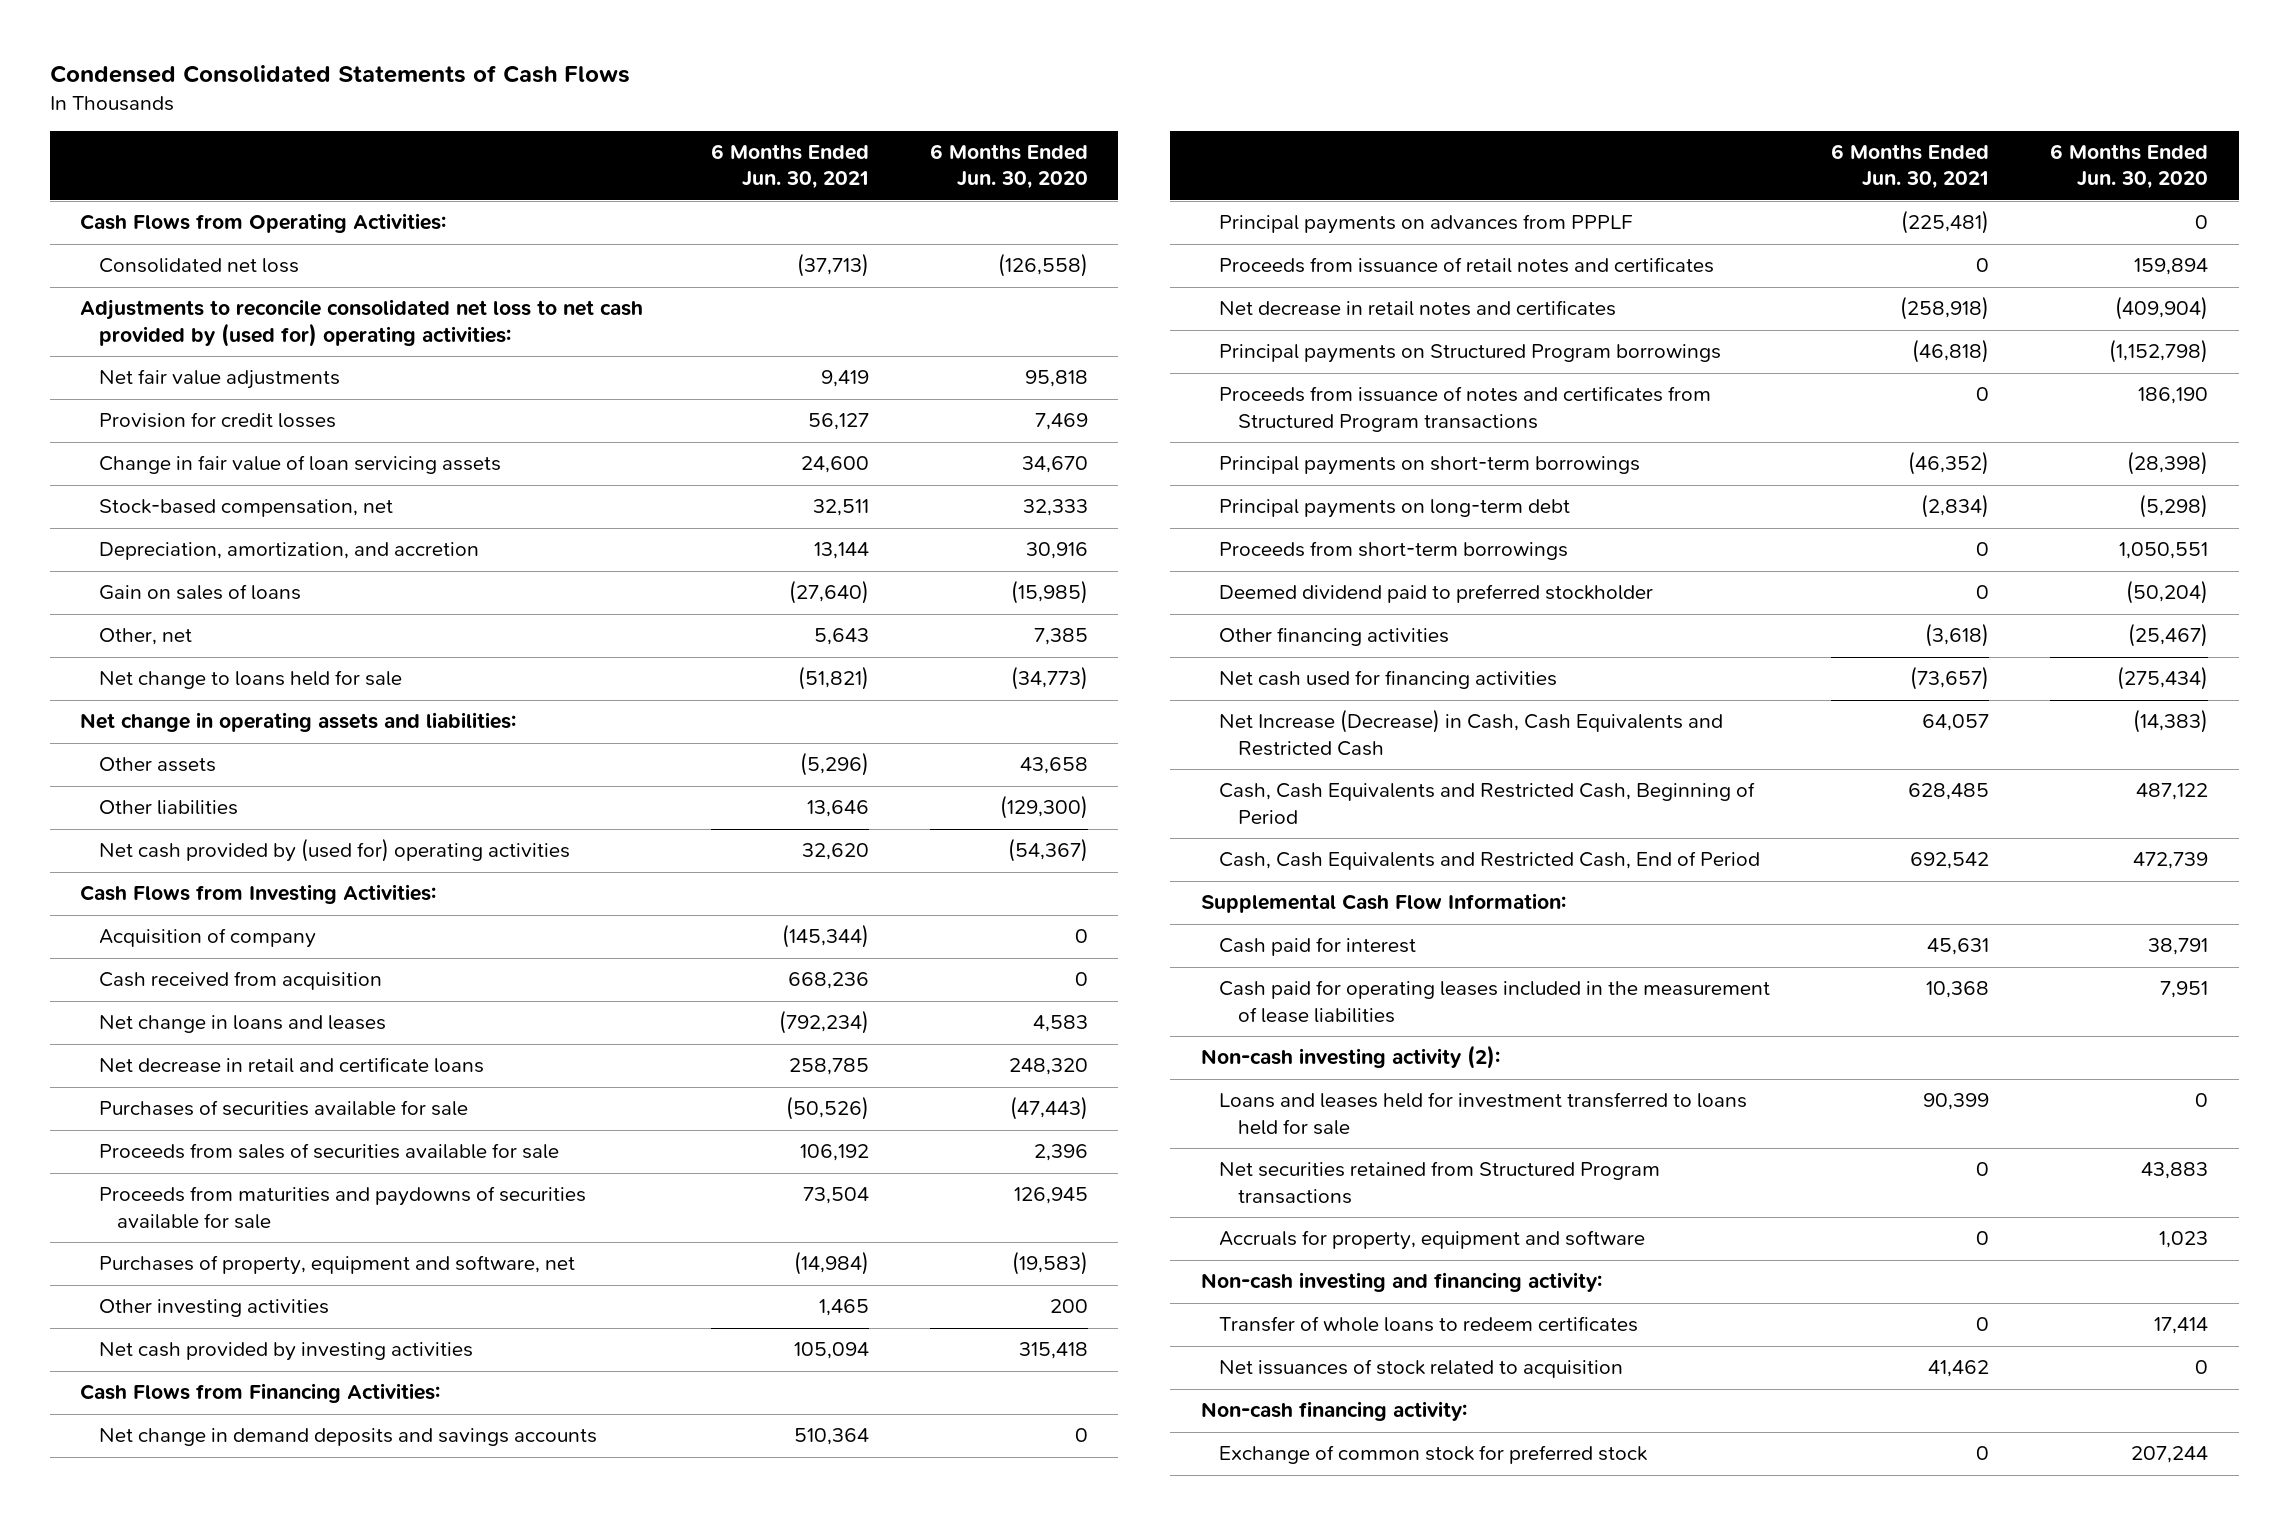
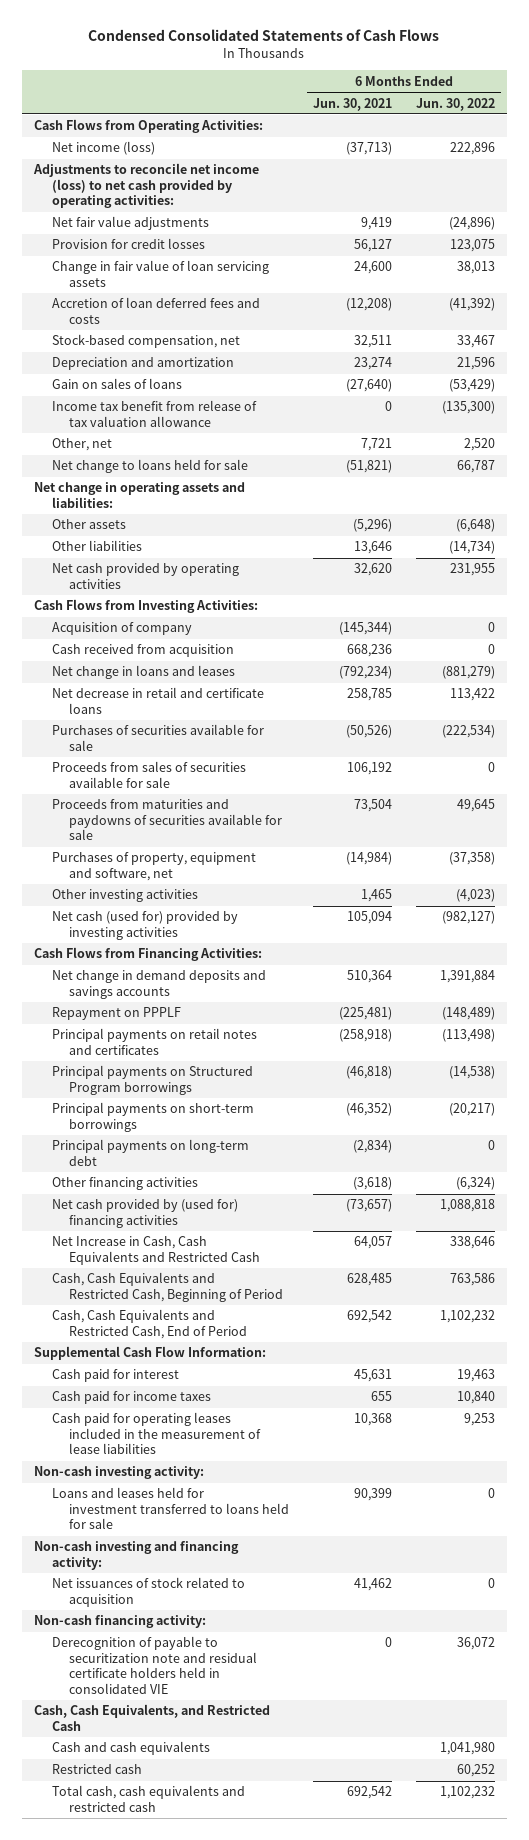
- | 6 Months Ended Jun. 30, 2021 | 6 Months Ended Jun. 30, 2020
+ | 6 Months Ended Jun. 30, 2021 | 6 Months Ended Jun. 30, 2022
- Consolidated net loss | (37,713) | (126,558)
- Adjustments to reconcile consolidated net loss to net cash provided by (used for) operating activities:
+ Net income (loss) | (37,713) | 222,896
+ Adjustments to reconcile net income (loss) to net cash provided by operating activities:
+ Accretion of loan deferred fees and costs | (12,208) | (41,392)
- Depreciation, amortization, and accretion | 13,144 | 30,916
+ Depreciation and amortization | 23,274 | 21,596
- Other, net | 5,643 | 7,385
+ Income tax benefit from release of tax valuation allowance | 0 | (135,300)
+ Other, net | 7,721 | 2,520
- Net cash provided by (used for) operating activities | 32,620 | (54,367)
+ Net cash provided by operating activities | 32,620 | 231,955
- Net cash provided by investing activities | 105,094 | 315,418
+ Net cash (used for) provided by investing activities | 105,094 | (982,127)
- Principal payments on advances from PPPLF | (225,481) | 0
- Proceeds from issuance of retail notes and certificates | 0 | 159,894
- Net decrease in retail notes and certificates | (258,918) | (409,904)
+ Repayment on PPPLF | (225,481) | (148,489)
+ Principal payments on retail notes and certificates | (258,918) | (113,498)
- Proceeds from issuance of notes and certificates from Structured Program transactions | 0 | 186,190
- Proceeds from short-term borrowings | 0 | 1,050,551
- Deemed dividend paid to preferred stockholder | 0 | (50,204)
- Net cash used for financing activities | (73,657) | (275,434)
- Net Increase (Decrease) in Cash, Cash Equivalents and Restricted Cash | 64,057 | (14,383)
+ Net cash provided by (used for) financing activities | (73,657) | 1,088,818
+ Net Increase in Cash, Cash Equivalents and Restricted Cash | 64,057 | 338,646
+ Cash paid for income taxes | 655 | 10,840
- Non-cash investing activity (2):
+ Non-cash investing activity:
- Net securities retained from Structured Program transactions | 0 | 43,883
- Accruals for property, equipment and software | 0 | 1,023
- Transfer of whole loans to redeem certificates | 0 | 17,414
- Exchange of common stock for preferred stock | 0 | 207,244
+ Derecognition of payable to securitization note and residual certificate holders held in consolidated VIE | 0 | 36,072
+ Cash, Cash Equivalents, and Restricted Cash
+ Cash and cash equivalents | | 1,041,980
+ Restricted cash | | 60,252
+ Total cash, cash equivalents and restricted cash | 692,542 | 1,102,232

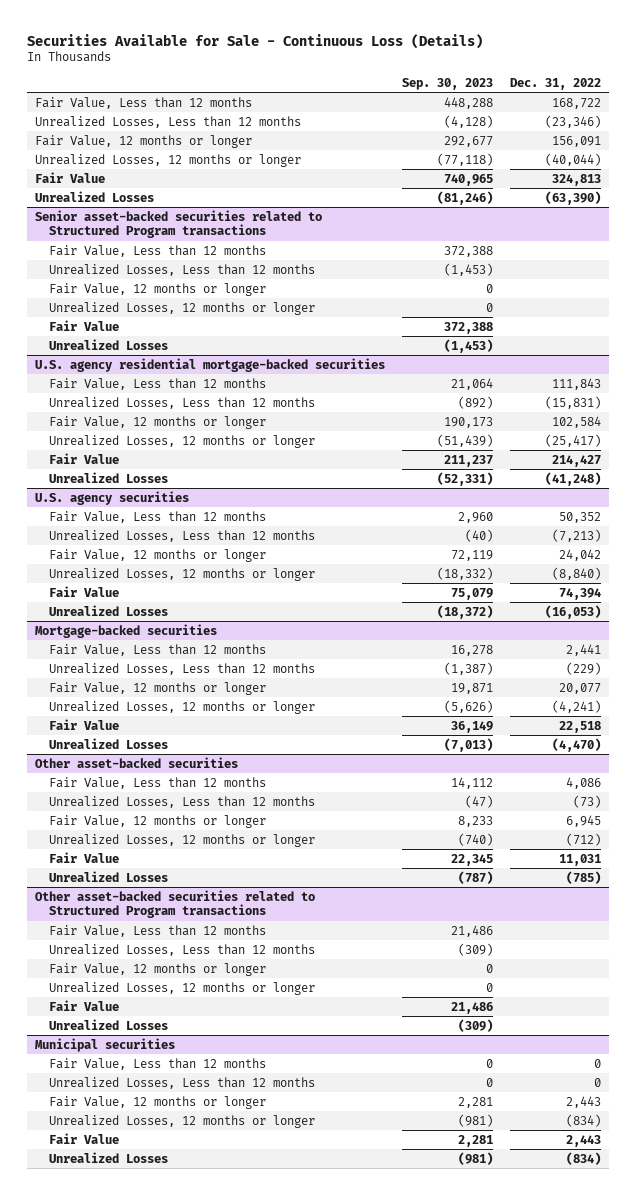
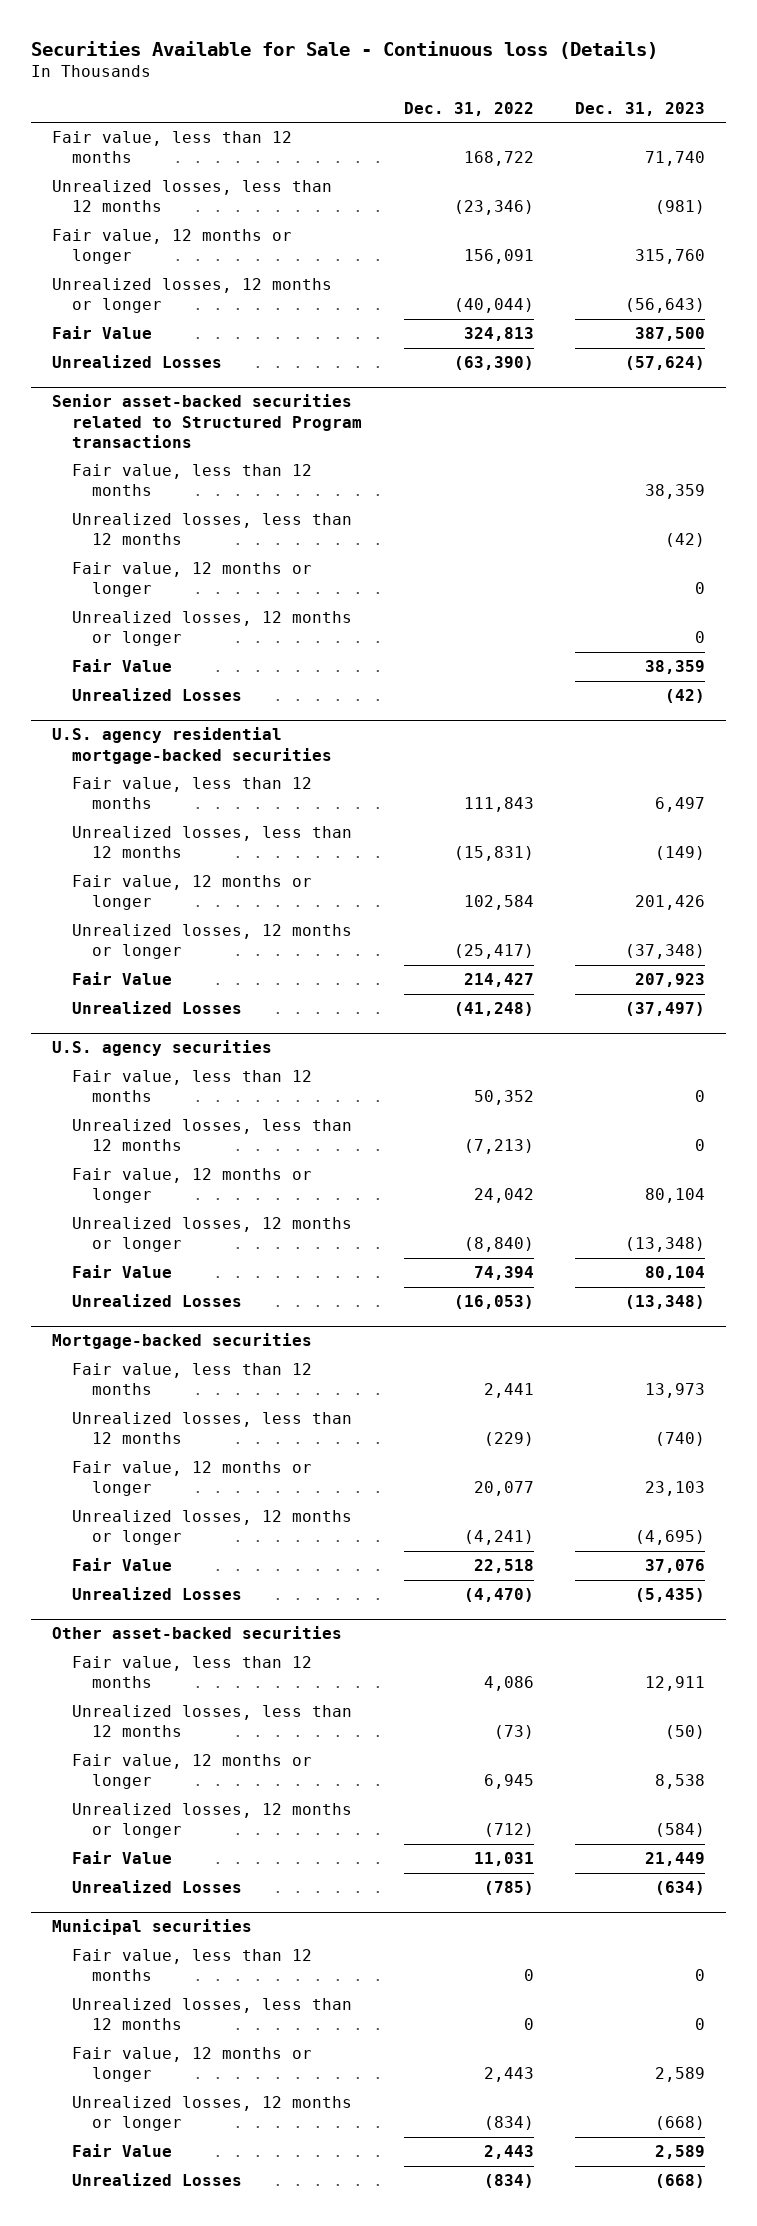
- Securities Available for Sale - Continuous Loss (Details)
+ Securities Available for Sale - Continuous loss (Details)
- | Sep. 30, 2023 | Dec. 31, 2022
+ | Dec. 31, 2022 | Dec. 31, 2023
- Fair Value, Less than 12 months | 448,288 | 168,722
- Unrealized Losses, Less than 12 months | (4,128) | (23,346)
- Fair Value, 12 months or longer | 292,677 | 156,091
- Unrealized Losses, 12 months or longer | (77,118) | (40,044)
+ Fair value, less than 12 months | 168,722 | 71,740
+ Unrealized losses, less than 12 months | (23,346) | (981)
+ Fair value, 12 months or longer | 156,091 | 315,760
+ Unrealized losses, 12 months or longer | (40,044) | (56,643)
@ Senior asset-backed securities related to Structured Program transactions
- Fair Value, Less than 12 months | 372,388 |
- Unrealized Losses, Less than 12 months | (1,453) |
- Fair Value, 12 months or longer | 0 |
- Unrealized Losses, 12 months or longer | 0 |
+ Fair value, less than 12 months | | 38,359
+ Unrealized losses, less than 12 months | | (42)
+ Fair value, 12 months or longer | | 0
+ Unrealized losses, 12 months or longer | | 0
@ U.S. agency residential mortgage-backed securities
- Fair Value, Less than 12 months | 21,064 | 111,843
- Unrealized Losses, Less than 12 months | (892) | (15,831)
- Fair Value, 12 months or longer | 190,173 | 102,584
- Unrealized Losses, 12 months or longer | (51,439) | (25,417)
+ Fair value, less than 12 months | 111,843 | 6,497
+ Unrealized losses, less than 12 months | (15,831) | (149)
+ Fair value, 12 months or longer | 102,584 | 201,426
+ Unrealized losses, 12 months or longer | (25,417) | (37,348)
@ U.S. agency securities
- Fair Value, Less than 12 months | 2,960 | 50,352
- Unrealized Losses, Less than 12 months | (40) | (7,213)
- Fair Value, 12 months or longer | 72,119 | 24,042
- Unrealized Losses, 12 months or longer | (18,332) | (8,840)
+ Fair value, less than 12 months | 50,352 | 0
+ Unrealized losses, less than 12 months | (7,213) | 0
+ Fair value, 12 months or longer | 24,042 | 80,104
+ Unrealized losses, 12 months or longer | (8,840) | (13,348)
@ Mortgage-backed securities
- Fair Value, Less than 12 months | 16,278 | 2,441
- Unrealized Losses, Less than 12 months | (1,387) | (229)
- Fair Value, 12 months or longer | 19,871 | 20,077
- Unrealized Losses, 12 months or longer | (5,626) | (4,241)
+ Fair value, less than 12 months | 2,441 | 13,973
+ Unrealized losses, less than 12 months | (229) | (740)
+ Fair value, 12 months or longer | 20,077 | 23,103
+ Unrealized losses, 12 months or longer | (4,241) | (4,695)
@ Other asset-backed securities
- Fair Value, Less than 12 months | 14,112 | 4,086
- Unrealized Losses, Less than 12 months | (47) | (73)
- Fair Value, 12 months or longer | 8,233 | 6,945
- Unrealized Losses, 12 months or longer | (740) | (712)
+ Fair value, less than 12 months | 4,086 | 12,911
+ Unrealized losses, less than 12 months | (73) | (50)
+ Fair value, 12 months or longer | 6,945 | 8,538
+ Unrealized losses, 12 months or longer | (712) | (584)
- Other asset-backed securities related to Structured Program transactions
- Fair Value, Less than 12 months | 21,486 |
- Unrealized Losses, Less than 12 months | (309) |
- Fair Value, 12 months or longer | 0 |
- Unrealized Losses, 12 months or longer | 0 |
- Fair Value | 21,486 |
- Unrealized Losses | (309) |
@ Municipal securities
- Fair Value, Less than 12 months | 0 | 0
- Unrealized Losses, Less than 12 months | 0 | 0
- Fair Value, 12 months or longer | 2,281 | 2,443
- Unrealized Losses, 12 months or longer | (981) | (834)
+ Fair value, less than 12 months | 0 | 0
+ Unrealized losses, less than 12 months | 0 | 0
+ Fair value, 12 months or longer | 2,443 | 2,589
+ Unrealized losses, 12 months or longer | (834) | (668)

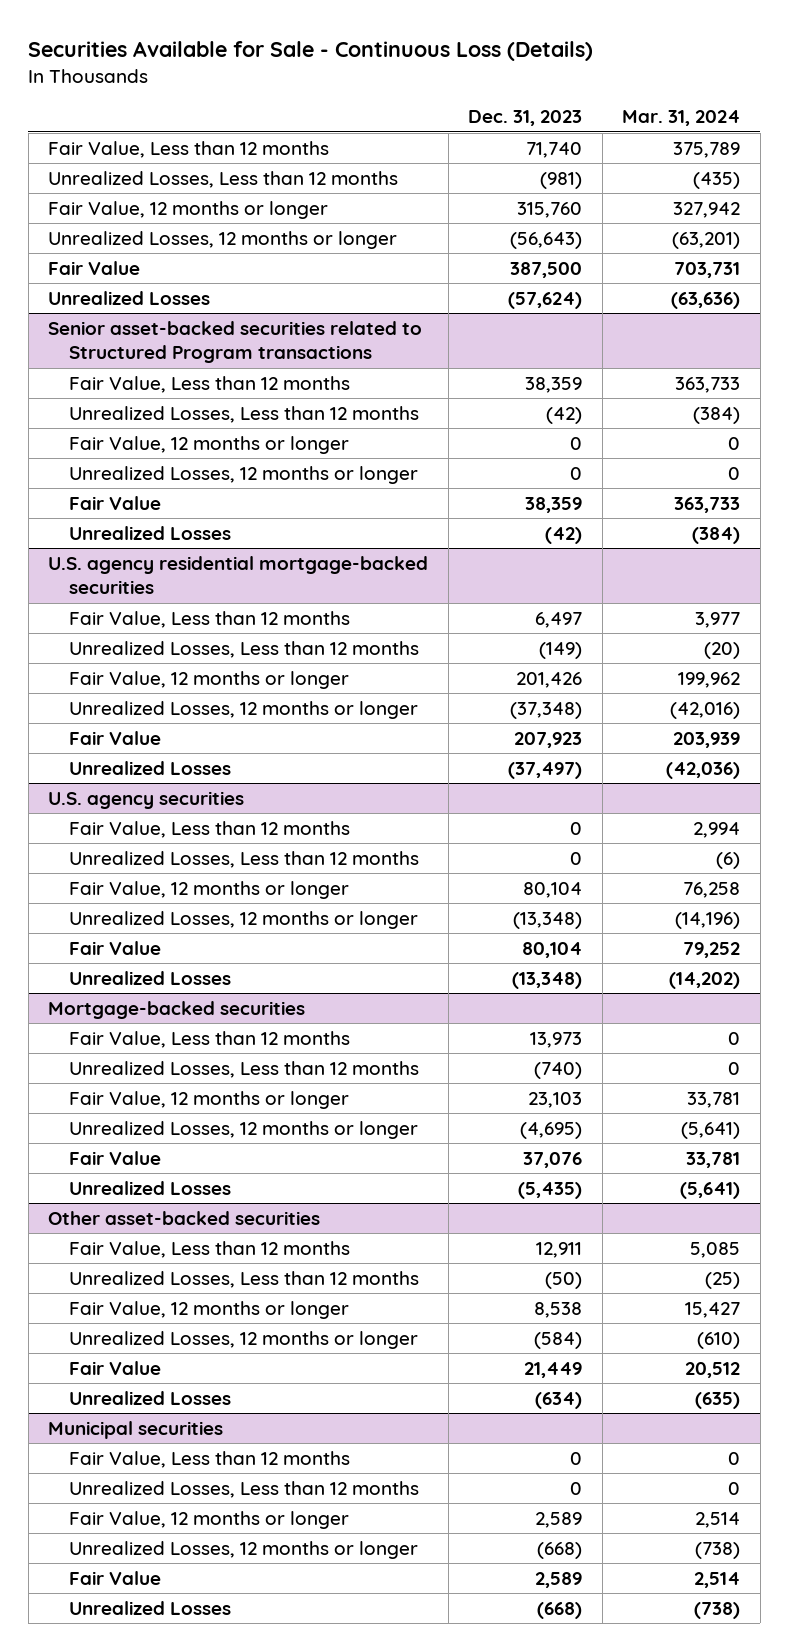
- Securities Available for Sale - Continuous loss (Details)
+ Securities Available for Sale - Continuous Loss (Details)
- | Dec. 31, 2022 | Dec. 31, 2023
+ | Dec. 31, 2023 | Mar. 31, 2024
- Fair value, less than 12 months | 168,722 | 71,740
- Unrealized losses, less than 12 months | (23,346) | (981)
- Fair value, 12 months or longer | 156,091 | 315,760
- Unrealized losses, 12 months or longer | (40,044) | (56,643)
+ Fair Value, Less than 12 months | 71,740 | 375,789
+ Unrealized Losses, Less than 12 months | (981) | (435)
+ Fair Value, 12 months or longer | 315,760 | 327,942
+ Unrealized Losses, 12 months or longer | (56,643) | (63,201)
@ Senior asset-backed securities related to Structured Program transactions
- Fair value, less than 12 months | | 38,359
- Unrealized losses, less than 12 months | | (42)
- Fair value, 12 months or longer | | 0
- Unrealized losses, 12 months or longer | | 0
+ Fair Value, Less than 12 months | 38,359 | 363,733
+ Unrealized Losses, Less than 12 months | (42) | (384)
+ Fair Value, 12 months or longer | 0 | 0
+ Unrealized Losses, 12 months or longer | 0 | 0
@ U.S. agency residential mortgage-backed securities
- Fair value, less than 12 months | 111,843 | 6,497
- Unrealized losses, less than 12 months | (15,831) | (149)
- Fair value, 12 months or longer | 102,584 | 201,426
- Unrealized losses, 12 months or longer | (25,417) | (37,348)
+ Fair Value, Less than 12 months | 6,497 | 3,977
+ Unrealized Losses, Less than 12 months | (149) | (20)
+ Fair Value, 12 months or longer | 201,426 | 199,962
+ Unrealized Losses, 12 months or longer | (37,348) | (42,016)
@ U.S. agency securities
- Fair value, less than 12 months | 50,352 | 0
- Unrealized losses, less than 12 months | (7,213) | 0
- Fair value, 12 months or longer | 24,042 | 80,104
- Unrealized losses, 12 months or longer | (8,840) | (13,348)
+ Fair Value, Less than 12 months | 0 | 2,994
+ Unrealized Losses, Less than 12 months | 0 | (6)
+ Fair Value, 12 months or longer | 80,104 | 76,258
+ Unrealized Losses, 12 months or longer | (13,348) | (14,196)
@ Mortgage-backed securities
- Fair value, less than 12 months | 2,441 | 13,973
- Unrealized losses, less than 12 months | (229) | (740)
- Fair value, 12 months or longer | 20,077 | 23,103
- Unrealized losses, 12 months or longer | (4,241) | (4,695)
+ Fair Value, Less than 12 months | 13,973 | 0
+ Unrealized Losses, Less than 12 months | (740) | 0
+ Fair Value, 12 months or longer | 23,103 | 33,781
+ Unrealized Losses, 12 months or longer | (4,695) | (5,641)
@ Other asset-backed securities
- Fair value, less than 12 months | 4,086 | 12,911
- Unrealized losses, less than 12 months | (73) | (50)
- Fair value, 12 months or longer | 6,945 | 8,538
- Unrealized losses, 12 months or longer | (712) | (584)
+ Fair Value, Less than 12 months | 12,911 | 5,085
+ Unrealized Losses, Less than 12 months | (50) | (25)
+ Fair Value, 12 months or longer | 8,538 | 15,427
+ Unrealized Losses, 12 months or longer | (584) | (610)
@ Municipal securities
- Fair value, less than 12 months | 0 | 0
- Unrealized losses, less than 12 months | 0 | 0
- Fair value, 12 months or longer | 2,443 | 2,589
- Unrealized losses, 12 months or longer | (834) | (668)
+ Fair Value, Less than 12 months | 0 | 0
+ Unrealized Losses, Less than 12 months | 0 | 0
+ Fair Value, 12 months or longer | 2,589 | 2,514
+ Unrealized Losses, 12 months or longer | (668) | (738)

